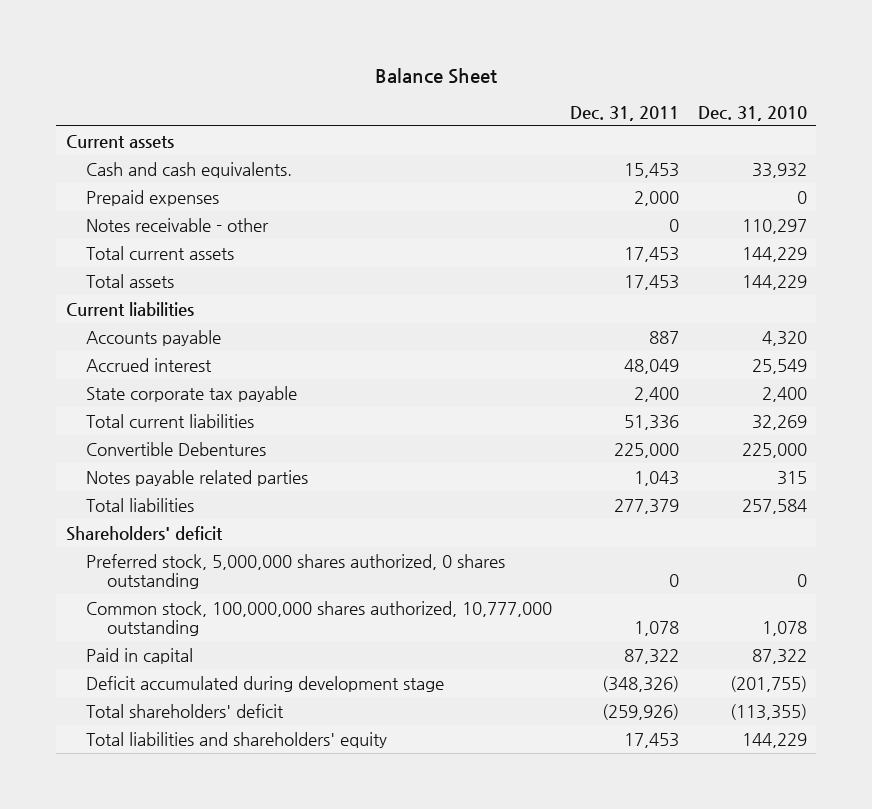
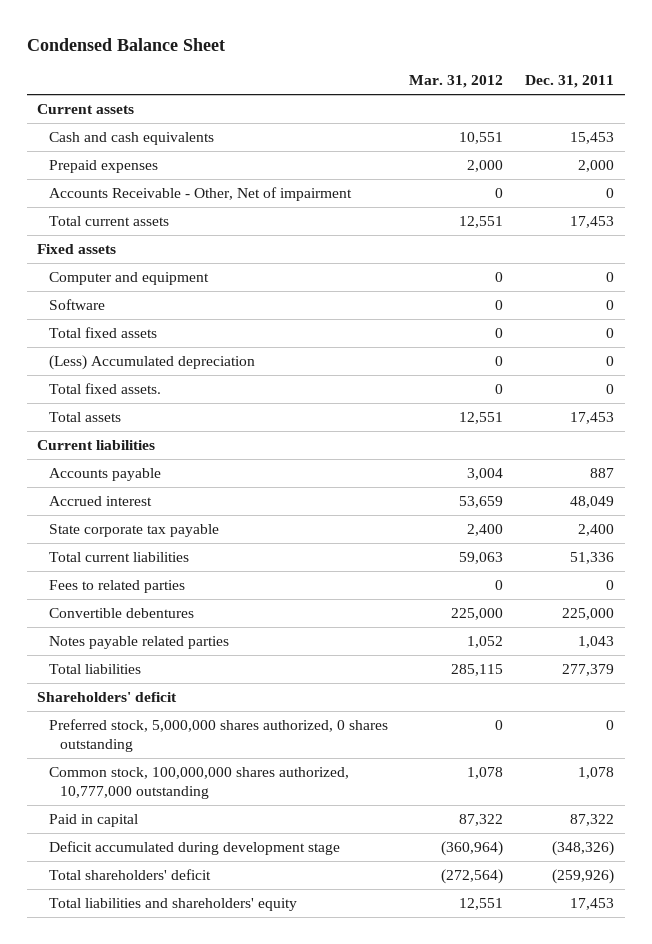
- Balance Sheet
+ Condensed Balance Sheet
- | Dec. 31, 2011 | Dec. 31, 2010
+ | Mar. 31, 2012 | Dec. 31, 2011
- Cash and cash equivalents. | 15,453 | 33,932
+ Cash and cash equivalents | 10,551 | 15,453
- Notes receivable - other | 0 | 110,297
+ Accounts Receivable - Other, Net of impairment | 0 | 0
+ Fixed assets
+ Computer and equipment | 0 | 0
+ Software | 0 | 0
+ Total fixed assets | 0 | 0
+ (Less) Accumulated depreciation | 0 | 0
+ Total fixed assets. | 0 | 0
- Convertible Debentures | 225,000 | 225,000
+ Fees to related parties | 0 | 0
+ Convertible debentures | 225,000 | 225,000

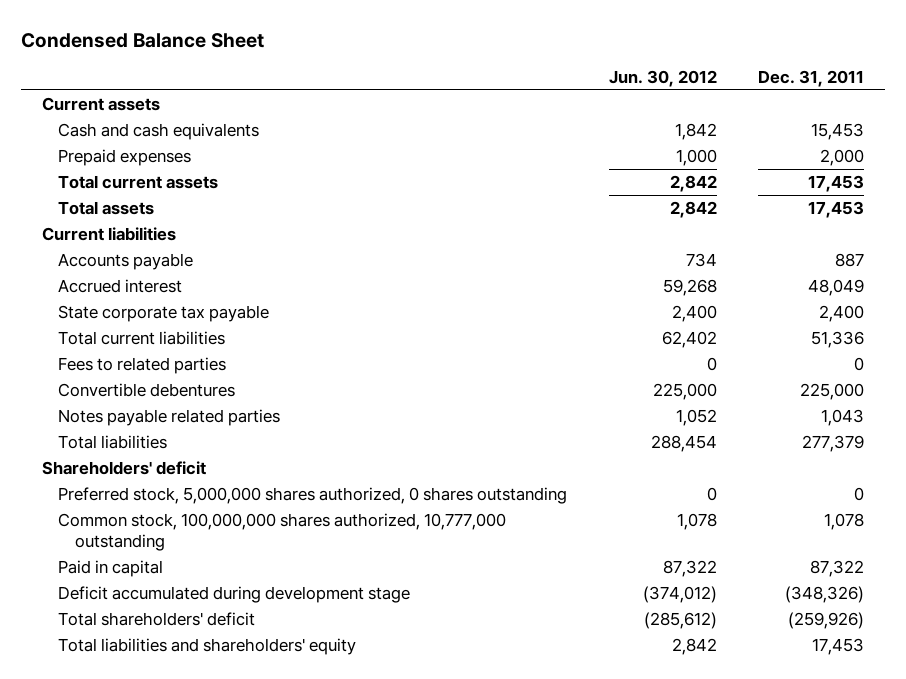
- | Mar. 31, 2012 | Dec. 31, 2011
+ | Jun. 30, 2012 | Dec. 31, 2011
- Accounts Receivable - Other, Net of impairment | 0 | 0
- Fixed assets
- Computer and equipment | 0 | 0
- Software | 0 | 0
- Total fixed assets | 0 | 0
- (Less) Accumulated depreciation | 0 | 0
- Total fixed assets. | 0 | 0

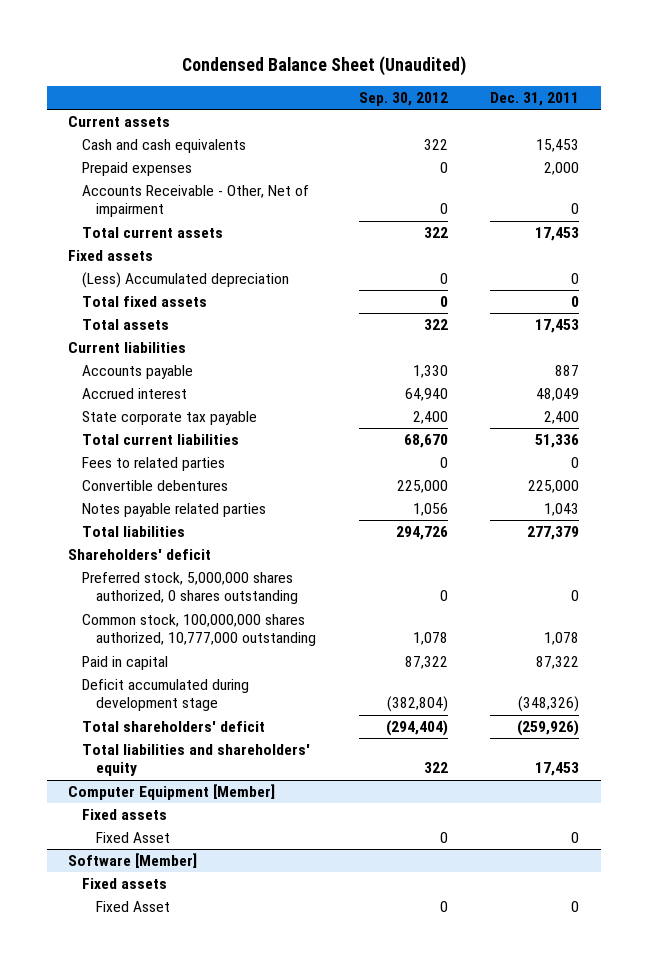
- Condensed Balance Sheet
+ Condensed Balance Sheet (Unaudited)
- | Jun. 30, 2012 | Dec. 31, 2011
+ | Sep. 30, 2012 | Dec. 31, 2011
+ Accounts Receivable - Other, Net of impairment | 0 | 0
+ Fixed assets
+ (Less) Accumulated depreciation | 0 | 0
+ Total fixed assets | 0 | 0
+ Computer Equipment [Member]
+ Fixed assets
+ Fixed Asset | 0 | 0
+ Software [Member]
+ Fixed assets
+ Fixed Asset | 0 | 0

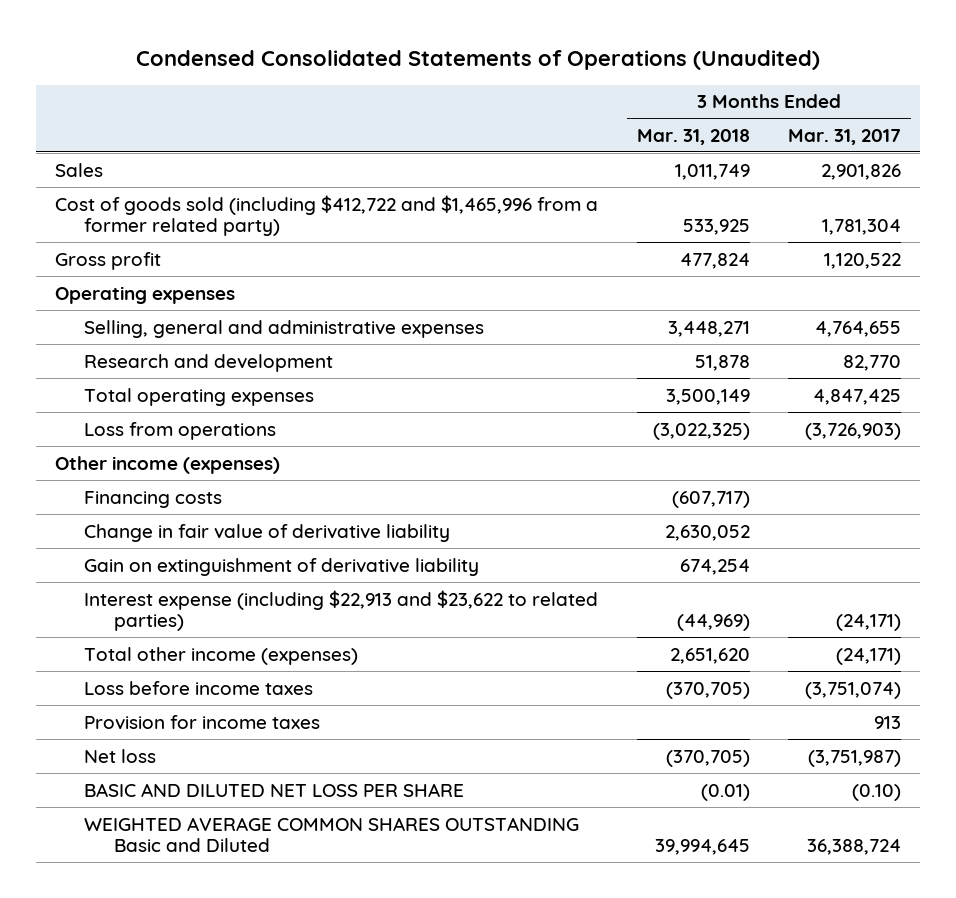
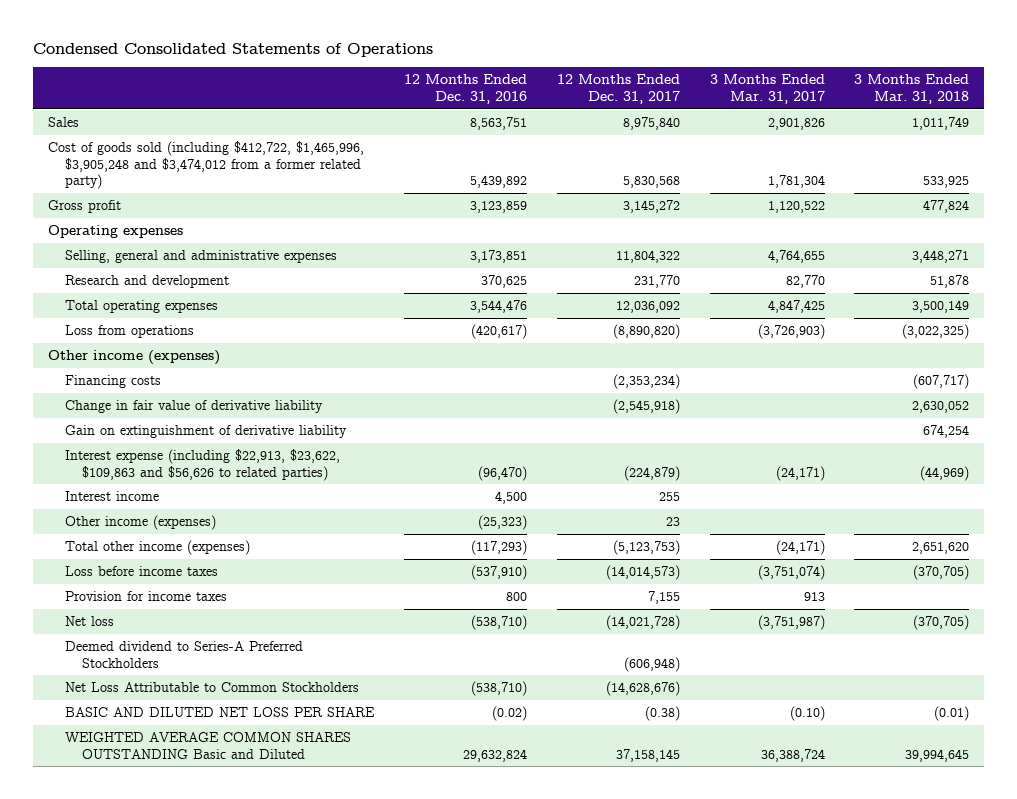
- Condensed Consolidated Statements of Operations (Unaudited)
+ Condensed Consolidated Statements of Operations
- | 3 Months Ended Mar. 31, 2018 | 3 Months Ended Mar. 31, 2017
+ | 12 Months Ended Dec. 31, 2016 | 12 Months Ended Dec. 31, 2017 | 3 Months Ended Mar. 31, 2017 | 3 Months Ended Mar. 31, 2018
- Cost of goods sold (including $412,722 and $1,465,996 from a former related party) | 533,925 | 1,781,304
+ Cost of goods sold (including $412,722, $1,465,996, $3,905,248 and $3,474,012 from a former related party) | 5,439,892 | 5,830,568 | 1,781,304 | 533,925
- Interest expense (including $22,913 and $23,622 to related parties) | (44,969) | (24,171)
+ Interest expense (including $22,913, $23,622, $109,863 and $56,626 to related parties) | (96,470) | (224,879) | (24,171) | (44,969)
+ Interest income | 4,500 | 255 | |
+ Other income (expenses) | (25,323) | 23 | |
+ Deemed dividend to Series-A Preferred Stockholders | | (606,948) | |
+ Net Loss Attributable to Common Stockholders | (538,710) | (14,628,676) | |

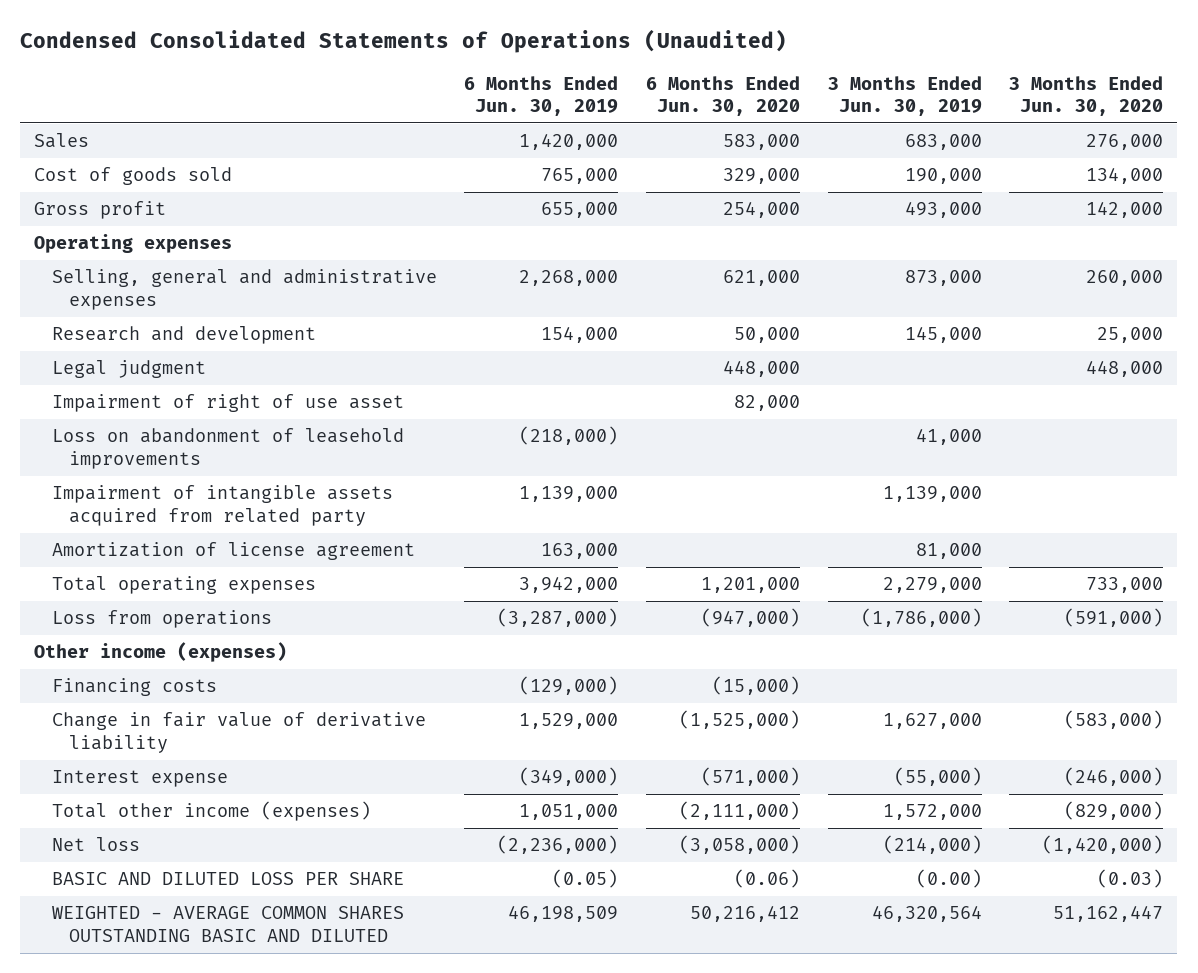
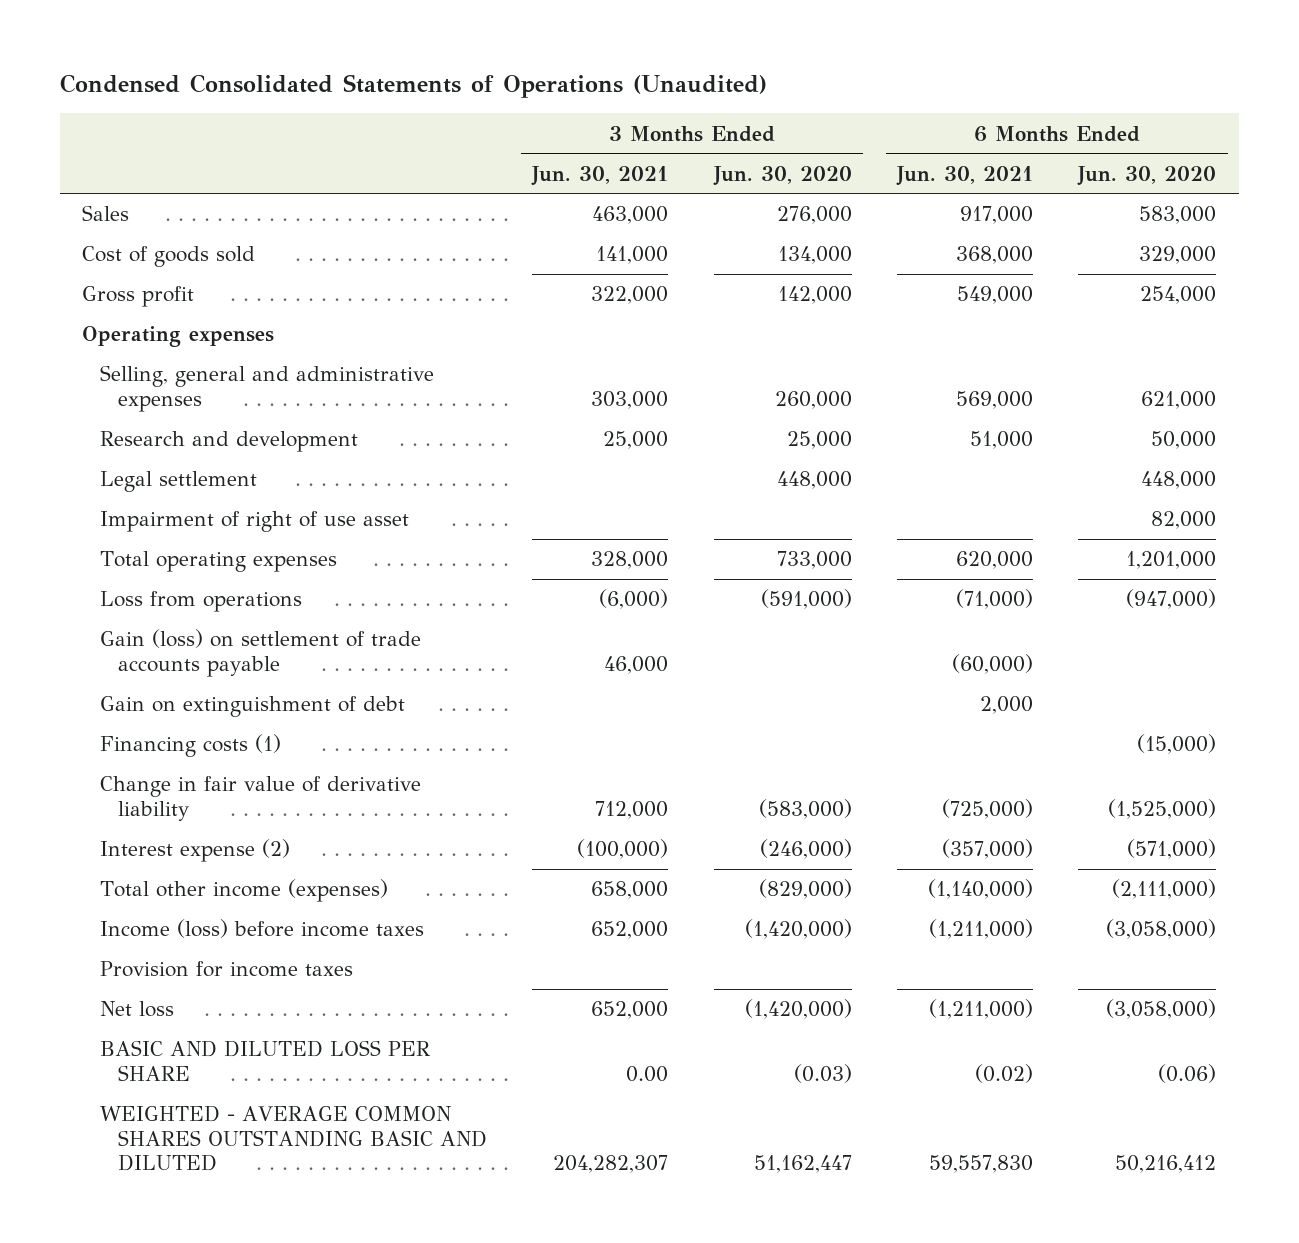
- | 6 Months Ended Jun. 30, 2019 | 6 Months Ended Jun. 30, 2020 | 3 Months Ended Jun. 30, 2019 | 3 Months Ended Jun. 30, 2020
+ | 3 Months Ended Jun. 30, 2021 | 3 Months Ended Jun. 30, 2020 | 6 Months Ended Jun. 30, 2021 | 6 Months Ended Jun. 30, 2020
- Legal judgment | | 448,000 | | 448,000
+ Legal settlement | | 448,000 | | 448,000
- Loss on abandonment of leasehold improvements | (218,000) | | 41,000 |
- Impairment of intangible assets acquired from related party | 1,139,000 | | 1,139,000 |
- Amortization of license agreement | 163,000 | | 81,000 |
- Other income (expenses)
- Financing costs | (129,000) | (15,000) | |
+ Gain (loss) on settlement of trade accounts payable | 46,000 | | (60,000) |
+ Gain on extinguishment of debt | | | 2,000 |
+ Financing costs (1) | | | | (15,000)
- Interest expense | (349,000) | (571,000) | (55,000) | (246,000)
+ Interest expense (2) | (100,000) | (246,000) | (357,000) | (571,000)
+ Income (loss) before income taxes | 652,000 | (1,420,000) | (1,211,000) | (3,058,000)
+ Provision for income taxes

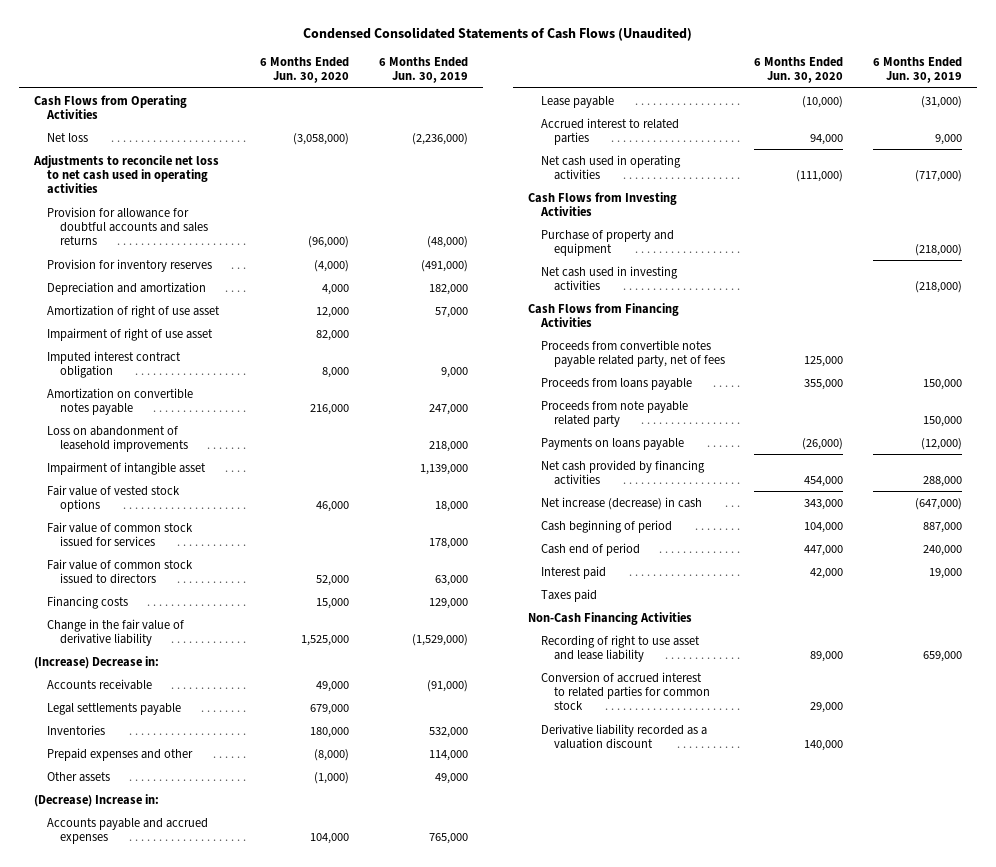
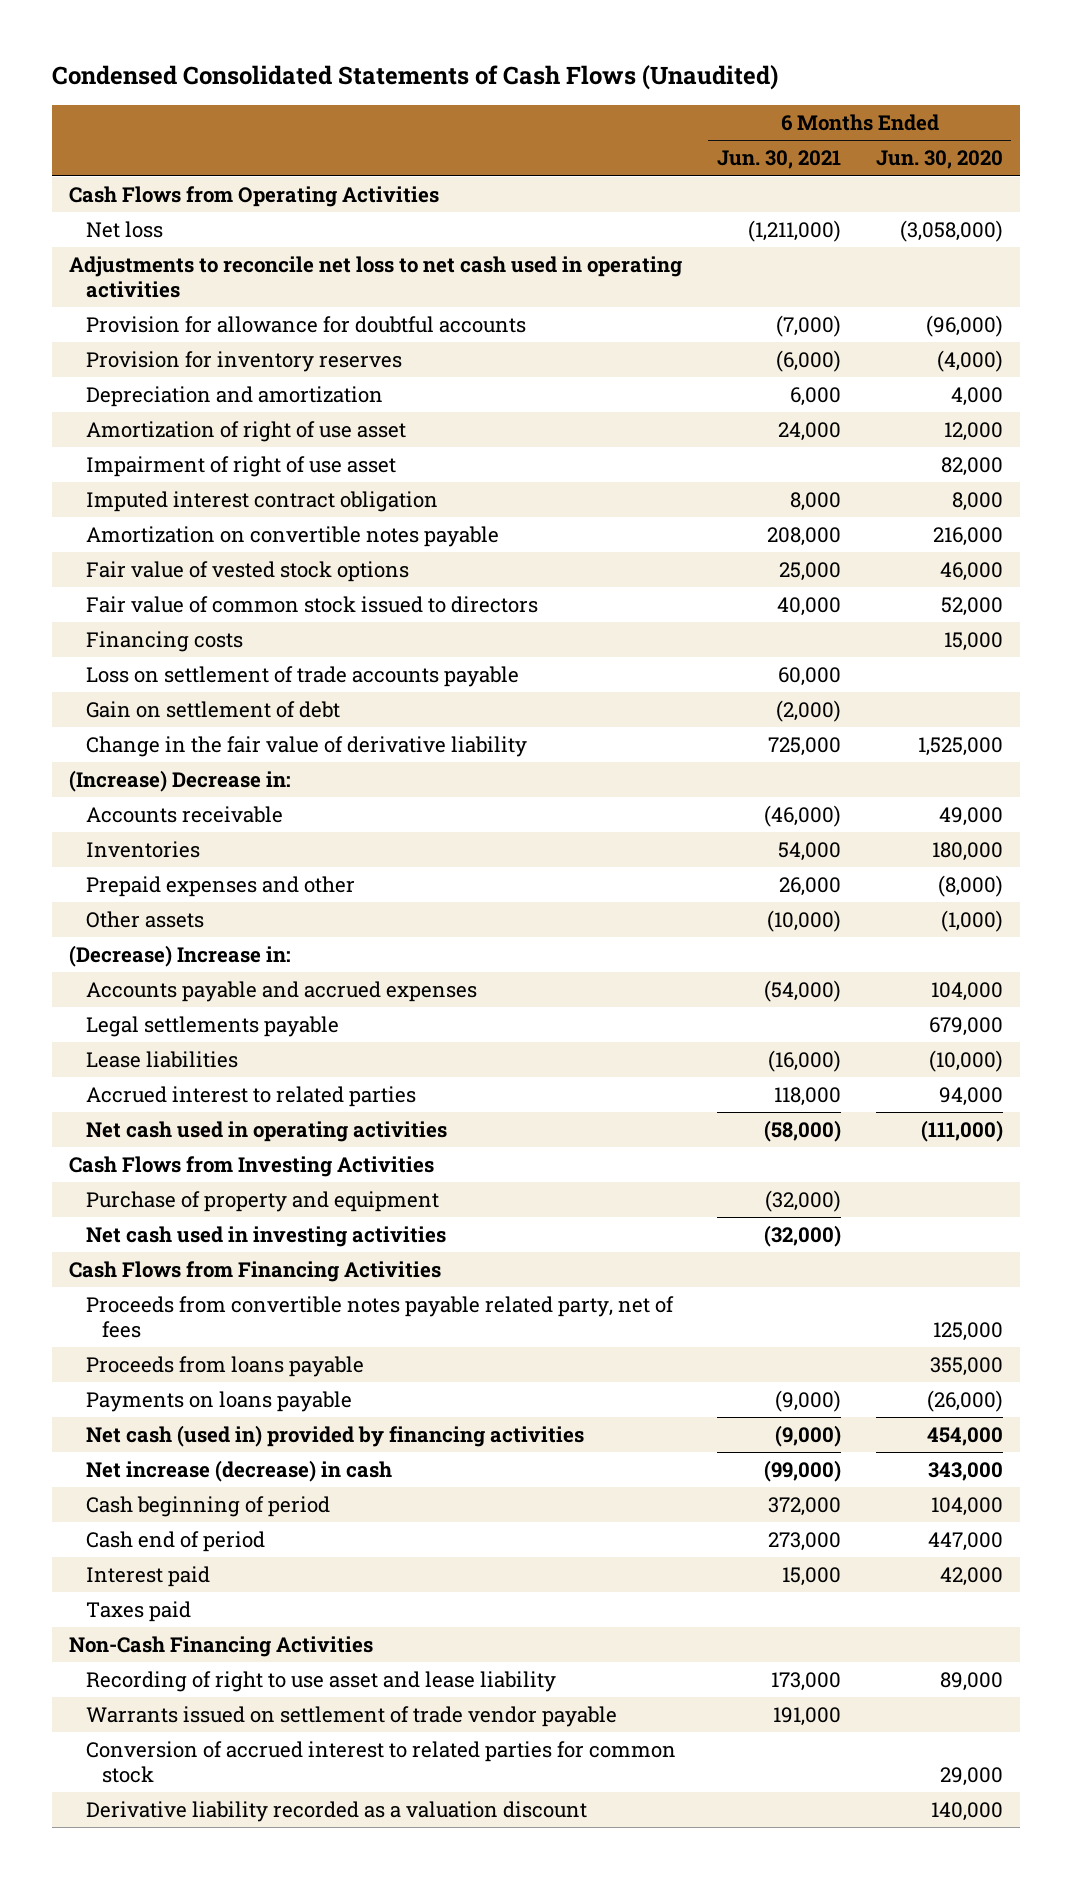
- | 6 Months Ended Jun. 30, 2020 | 6 Months Ended Jun. 30, 2019
+ | 6 Months Ended Jun. 30, 2021 | 6 Months Ended Jun. 30, 2020
- Provision for allowance for doubtful accounts and sales returns | (96,000) | (48,000)
+ Provision for allowance for doubtful accounts | (7,000) | (96,000)
- Loss on abandonment of leasehold improvements | | 218,000
- Impairment of intangible asset | | 1,139,000
- Fair value of common stock issued for services | | 178,000
+ Loss on settlement of trade accounts payable | 60,000 |
+ Gain on settlement of debt | (2,000) |
- Lease payable | (10,000) | (31,000)
moved down: Legal settlements payable | | 679,000
+ Lease liabilities | (16,000) | (10,000)
- Proceeds from note payable related party | | 150,000
- Net cash provided by financing activities | 454,000 | 288,000
+ Net cash (used in) provided by financing activities | (9,000) | 454,000
+ Warrants issued on settlement of trade vendor payable | 191,000 |

